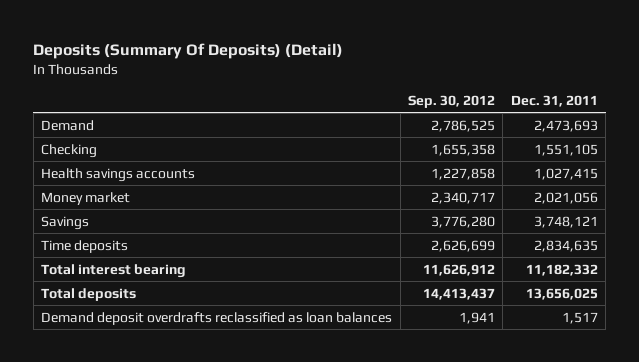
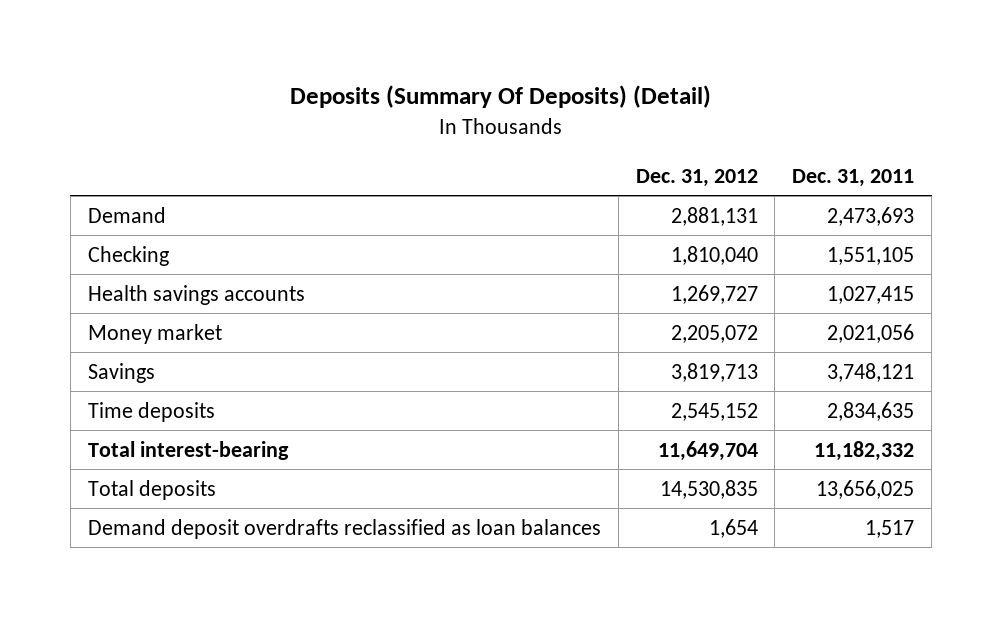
- | Sep. 30, 2012 | Dec. 31, 2011
+ | Dec. 31, 2012 | Dec. 31, 2011
- Total interest bearing | 11,626,912 | 11,182,332
+ Total interest-bearing | 11,649,704 | 11,182,332

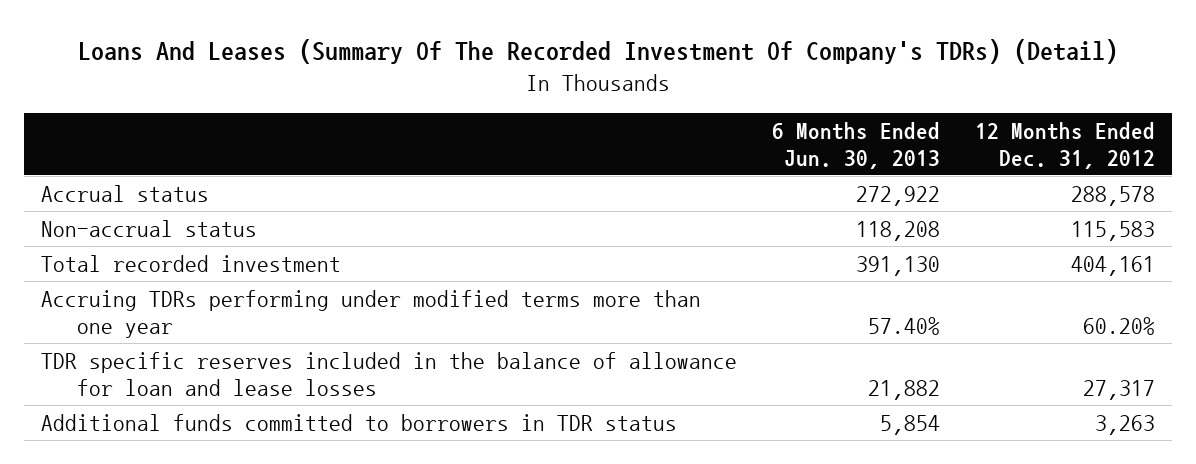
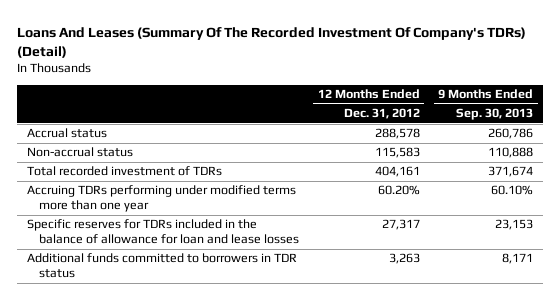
- | 6 Months Ended Jun. 30, 2013 | 12 Months Ended Dec. 31, 2012
+ | 12 Months Ended Dec. 31, 2012 | 9 Months Ended Sep. 30, 2013
- Total recorded investment | 391,130 | 404,161
+ Total recorded investment of TDRs | 404,161 | 371,674
- TDR specific reserves included in the balance of allowance for loan and lease losses | 21,882 | 27,317
+ Specific reserves for TDRs included in the balance of allowance for loan and lease losses | 27,317 | 23,153

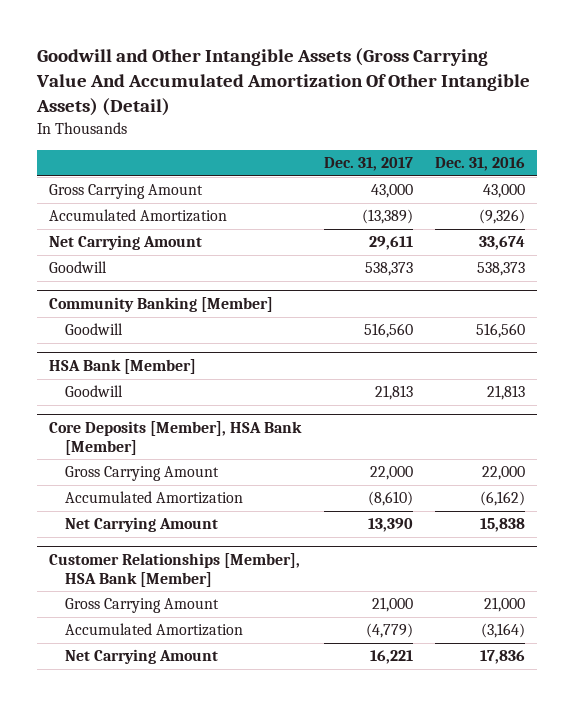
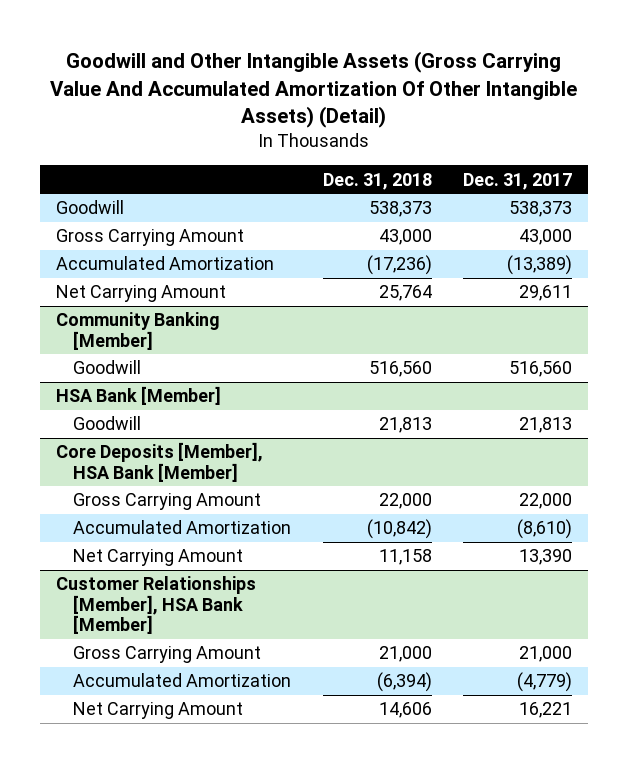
- | Dec. 31, 2017 | Dec. 31, 2016
+ | Dec. 31, 2018 | Dec. 31, 2017
moved up: Goodwill | 538,373 | 538,373

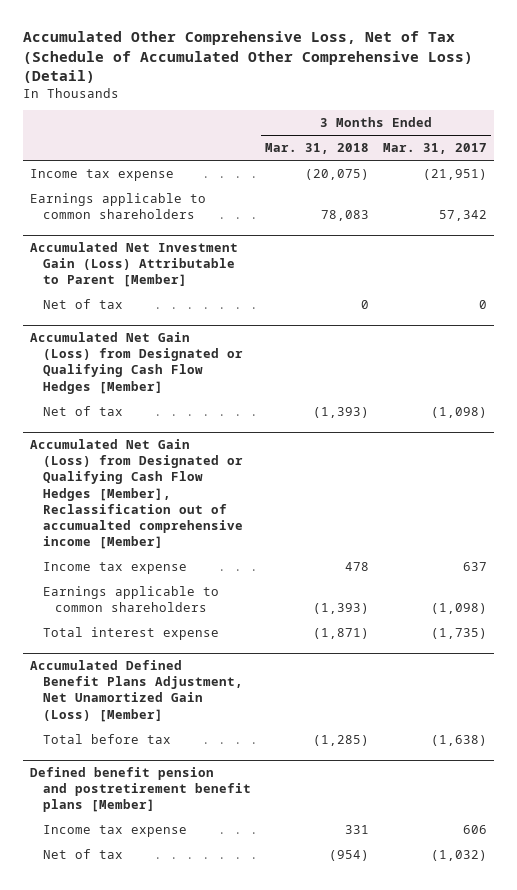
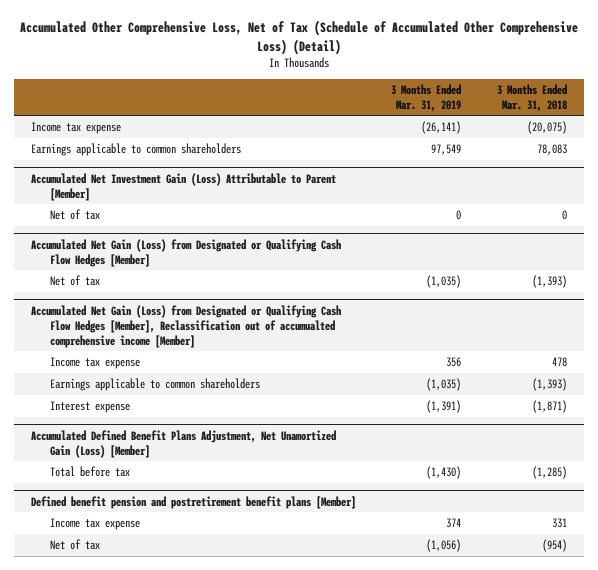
- | 3 Months Ended Mar. 31, 2018 | 3 Months Ended Mar. 31, 2017
+ | 3 Months Ended Mar. 31, 2019 | 3 Months Ended Mar. 31, 2018
@ Accumulated Net Gain (Loss) from Designated or Qualifying Cash Flow Hedges [Member], Reclassification out of accumualted comprehensive income [Member]
- Total interest expense | (1,871) | (1,735)
+ Interest expense | (1,391) | (1,871)

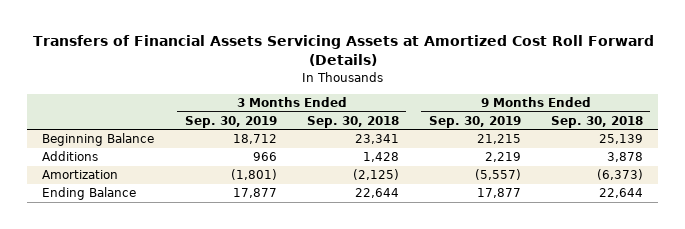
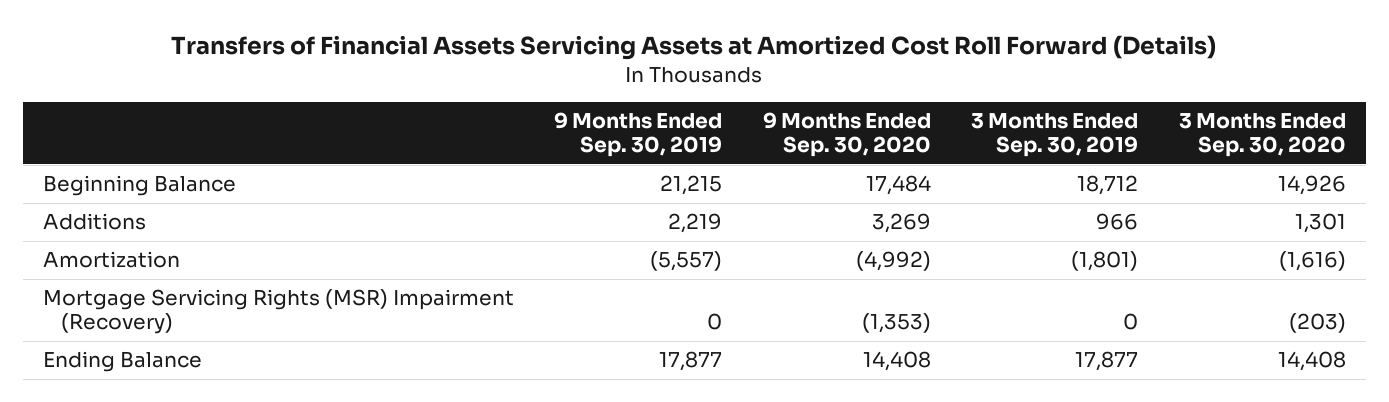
- | 3 Months Ended Sep. 30, 2019 | 3 Months Ended Sep. 30, 2018 | 9 Months Ended Sep. 30, 2019 | 9 Months Ended Sep. 30, 2018
+ | 9 Months Ended Sep. 30, 2019 | 9 Months Ended Sep. 30, 2020 | 3 Months Ended Sep. 30, 2019 | 3 Months Ended Sep. 30, 2020
+ Mortgage Servicing Rights (MSR) Impairment (Recovery) | 0 | (1,353) | 0 | (203)

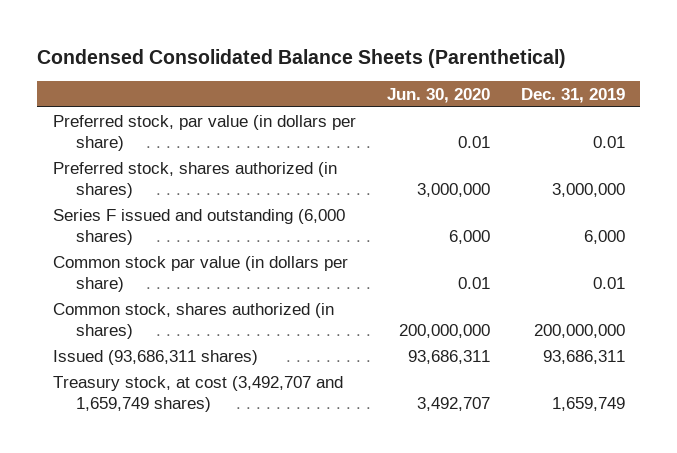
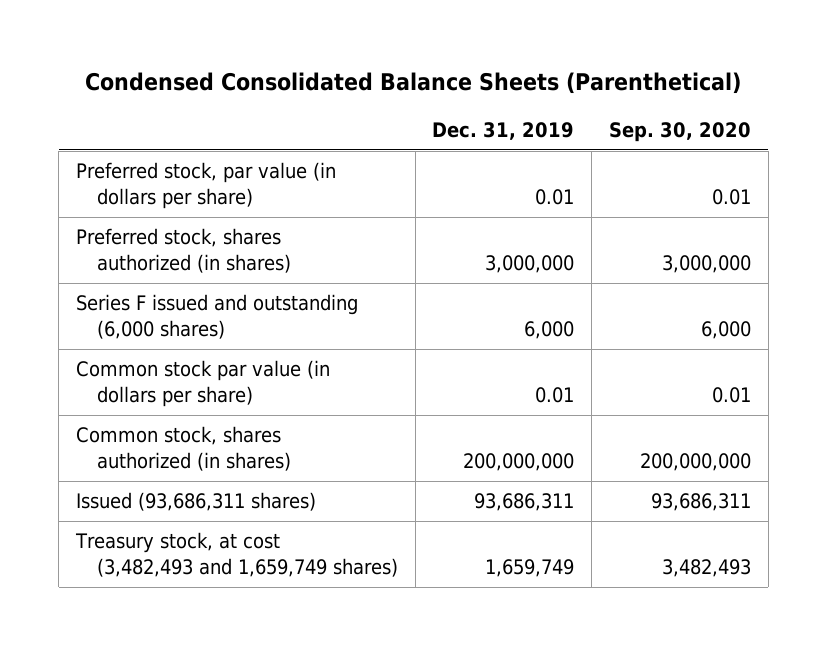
- | Jun. 30, 2020 | Dec. 31, 2019
+ | Dec. 31, 2019 | Sep. 30, 2020
- Treasury stock, at cost (3,492,707 and 1,659,749 shares) | 3,492,707 | 1,659,749
+ Treasury stock, at cost (3,482,493 and 1,659,749 shares) | 1,659,749 | 3,482,493

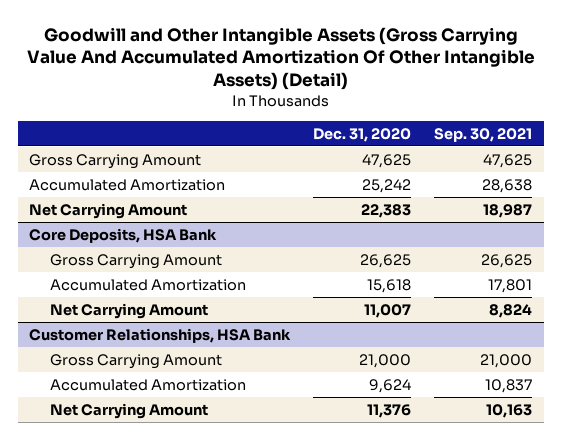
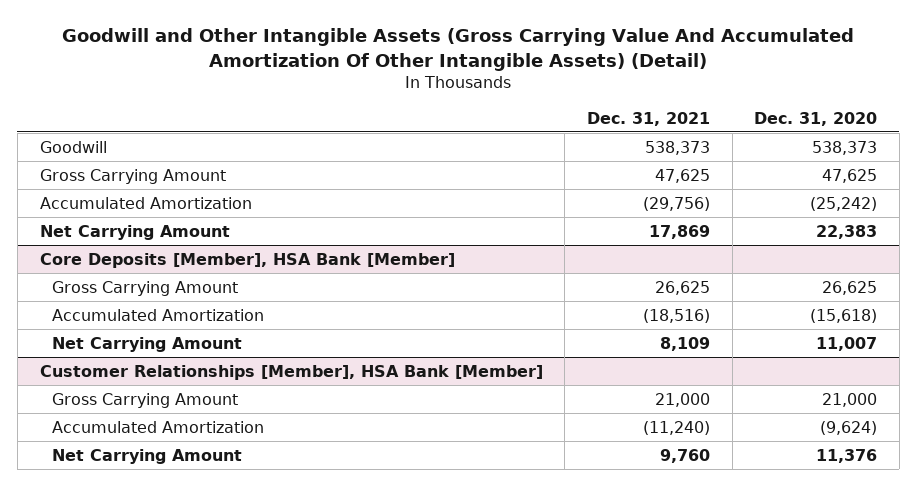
- | Dec. 31, 2020 | Sep. 30, 2021
+ | Dec. 31, 2021 | Dec. 31, 2020
+ Goodwill | 538,373 | 538,373
- Accumulated Amortization | 25,242 | 28,638
+ Accumulated Amortization | (29,756) | (25,242)
- Core Deposits, HSA Bank
+ Core Deposits [Member], HSA Bank [Member]
- Accumulated Amortization | 15,618 | 17,801
+ Accumulated Amortization | (18,516) | (15,618)
- Customer Relationships, HSA Bank
+ Customer Relationships [Member], HSA Bank [Member]
- Accumulated Amortization | 9,624 | 10,837
+ Accumulated Amortization | (11,240) | (9,624)

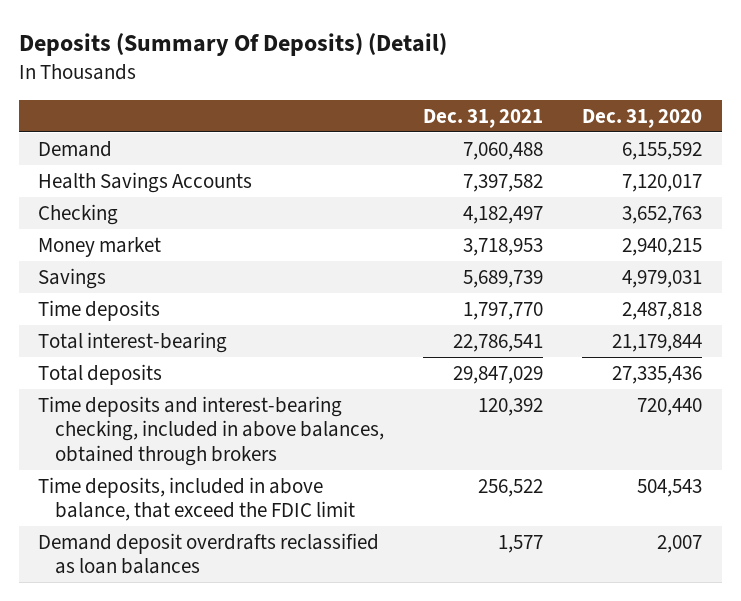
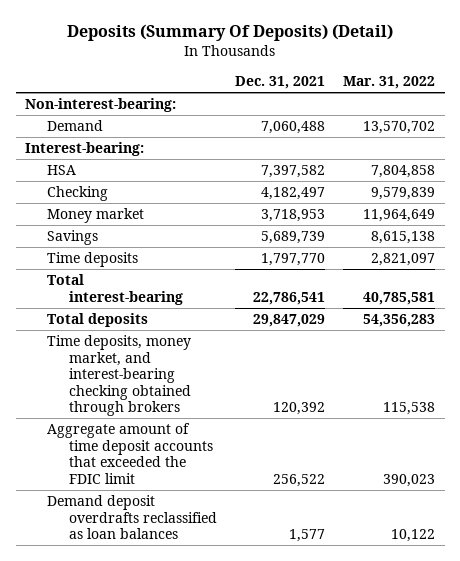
- | Dec. 31, 2021 | Dec. 31, 2020
+ | Dec. 31, 2021 | Mar. 31, 2022
+ Non-interest-bearing:
- Health Savings Accounts | 7,397,582 | 7,120,017
+ Interest-bearing:
+ HSA | 7,397,582 | 7,804,858
- Time deposits and interest-bearing checking, included in above balances, obtained through brokers | 120,392 | 720,440
- Time deposits, included in above balance, that exceed the FDIC limit | 256,522 | 504,543
+ Time deposits, money market, and interest-bearing checking obtained through brokers | 120,392 | 115,538
+ Aggregate amount of time deposit accounts that exceeded the FDIC limit | 256,522 | 390,023

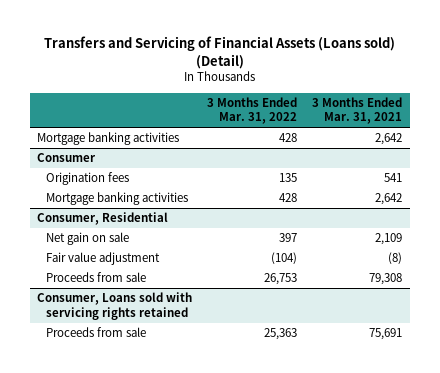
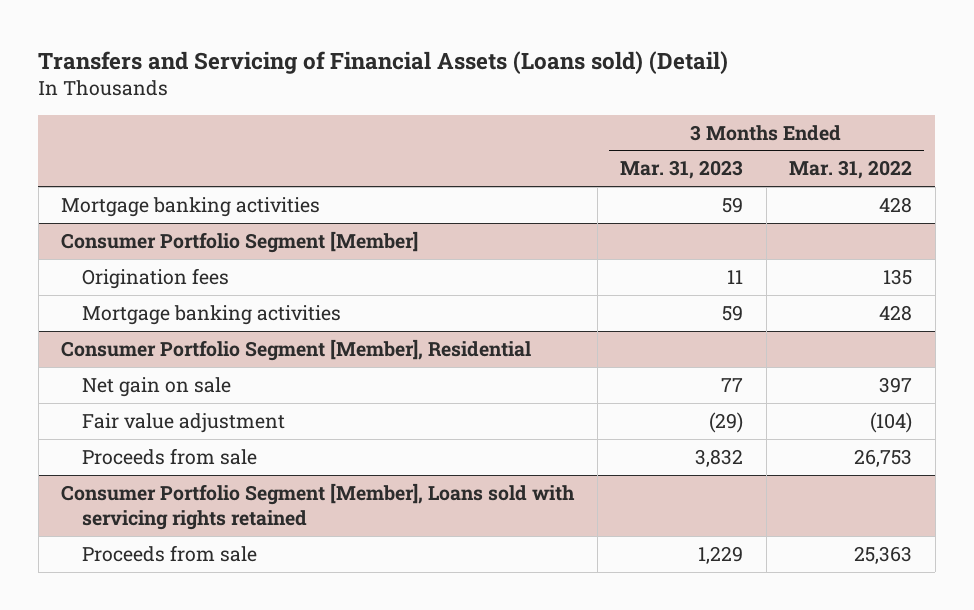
- | 3 Months Ended Mar. 31, 2022 | 3 Months Ended Mar. 31, 2021
+ | 3 Months Ended Mar. 31, 2023 | 3 Months Ended Mar. 31, 2022
- Consumer
+ Consumer Portfolio Segment [Member]
- Consumer, Residential
+ Consumer Portfolio Segment [Member], Residential
- Consumer, Loans sold with servicing rights retained
+ Consumer Portfolio Segment [Member], Loans sold with servicing rights retained

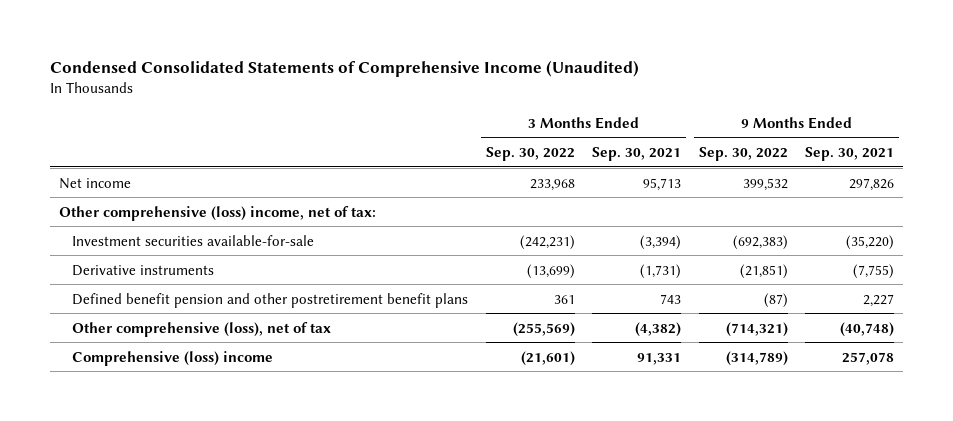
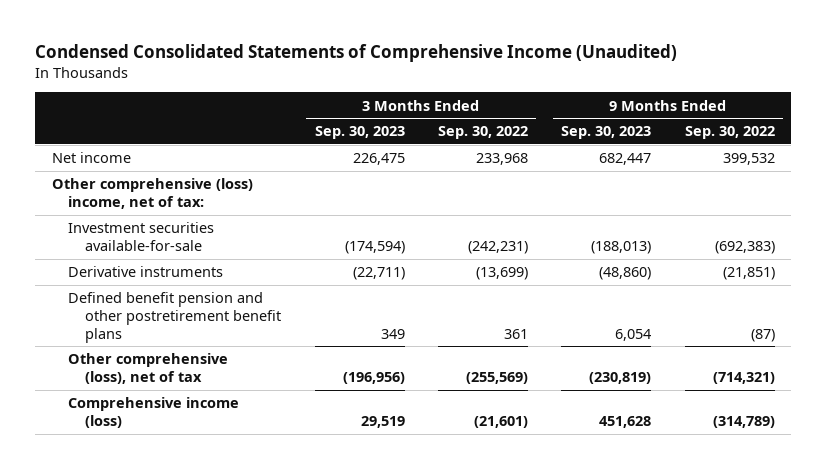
- | 3 Months Ended Sep. 30, 2022 | 3 Months Ended Sep. 30, 2021 | 9 Months Ended Sep. 30, 2022 | 9 Months Ended Sep. 30, 2021
+ | 3 Months Ended Sep. 30, 2023 | 3 Months Ended Sep. 30, 2022 | 9 Months Ended Sep. 30, 2023 | 9 Months Ended Sep. 30, 2022
- Comprehensive (loss) income | (21,601) | 91,331 | (314,789) | 257,078
+ Comprehensive income (loss) | 29,519 | (21,601) | 451,628 | (314,789)

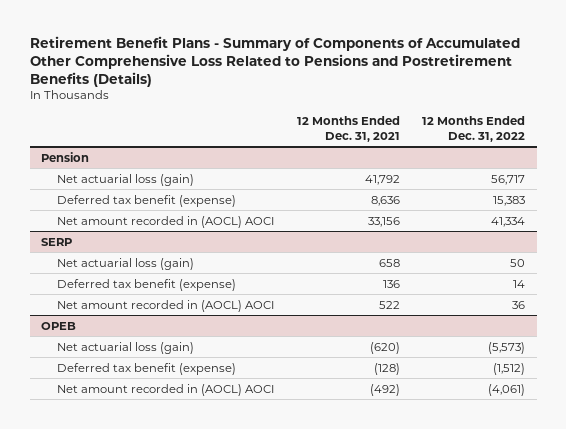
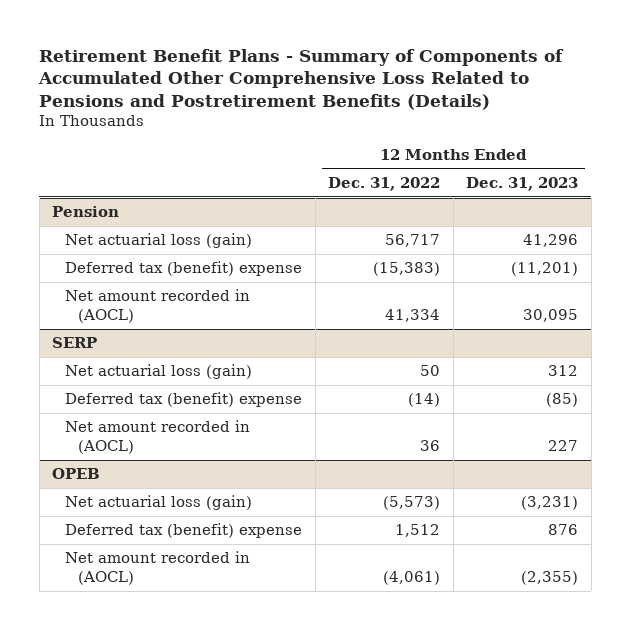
- | 12 Months Ended Dec. 31, 2021 | 12 Months Ended Dec. 31, 2022
+ | 12 Months Ended Dec. 31, 2022 | 12 Months Ended Dec. 31, 2023
@ Pension
- Deferred tax benefit (expense) | 8,636 | 15,383
- Net amount recorded in (AOCL) AOCI | 33,156 | 41,334
+ Deferred tax (benefit) expense | (15,383) | (11,201)
+ Net amount recorded in (AOCL) | 41,334 | 30,095
@ SERP
- Deferred tax benefit (expense) | 136 | 14
- Net amount recorded in (AOCL) AOCI | 522 | 36
+ Deferred tax (benefit) expense | (14) | (85)
+ Net amount recorded in (AOCL) | 36 | 227
@ OPEB
- Deferred tax benefit (expense) | (128) | (1,512)
- Net amount recorded in (AOCL) AOCI | (492) | (4,061)
+ Deferred tax (benefit) expense | 1,512 | 876
+ Net amount recorded in (AOCL) | (4,061) | (2,355)

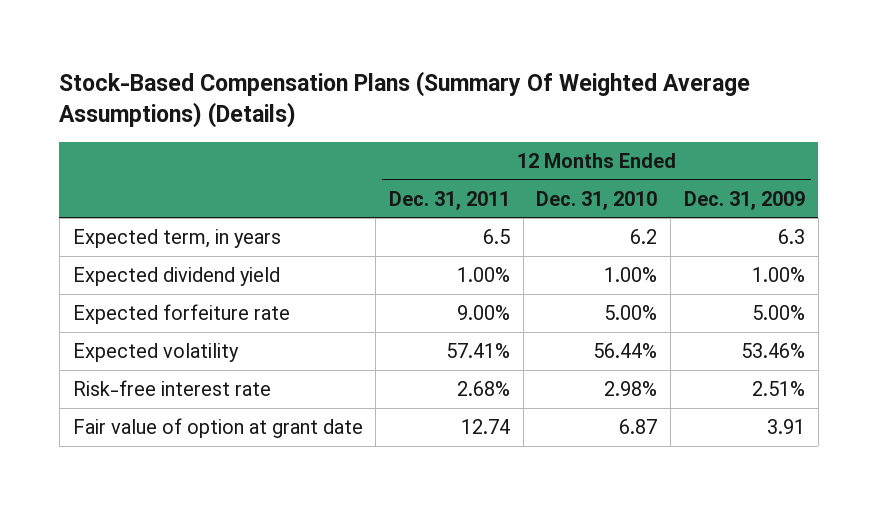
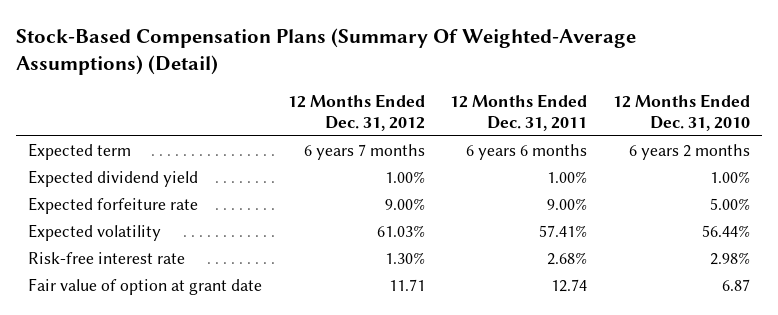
- Stock-Based Compensation Plans (Summary Of Weighted Average Assumptions) (Details)
+ Stock-Based Compensation Plans (Summary Of Weighted-Average Assumptions) (Detail)
- | 12 Months Ended Dec. 31, 2011 | 12 Months Ended Dec. 31, 2010 | 12 Months Ended Dec. 31, 2009
+ | 12 Months Ended Dec. 31, 2012 | 12 Months Ended Dec. 31, 2011 | 12 Months Ended Dec. 31, 2010
- Expected term, in years | 6.5 | 6.2 | 6.3
+ Expected term | 6 years 7 months | 6 years 6 months | 6 years 2 months

